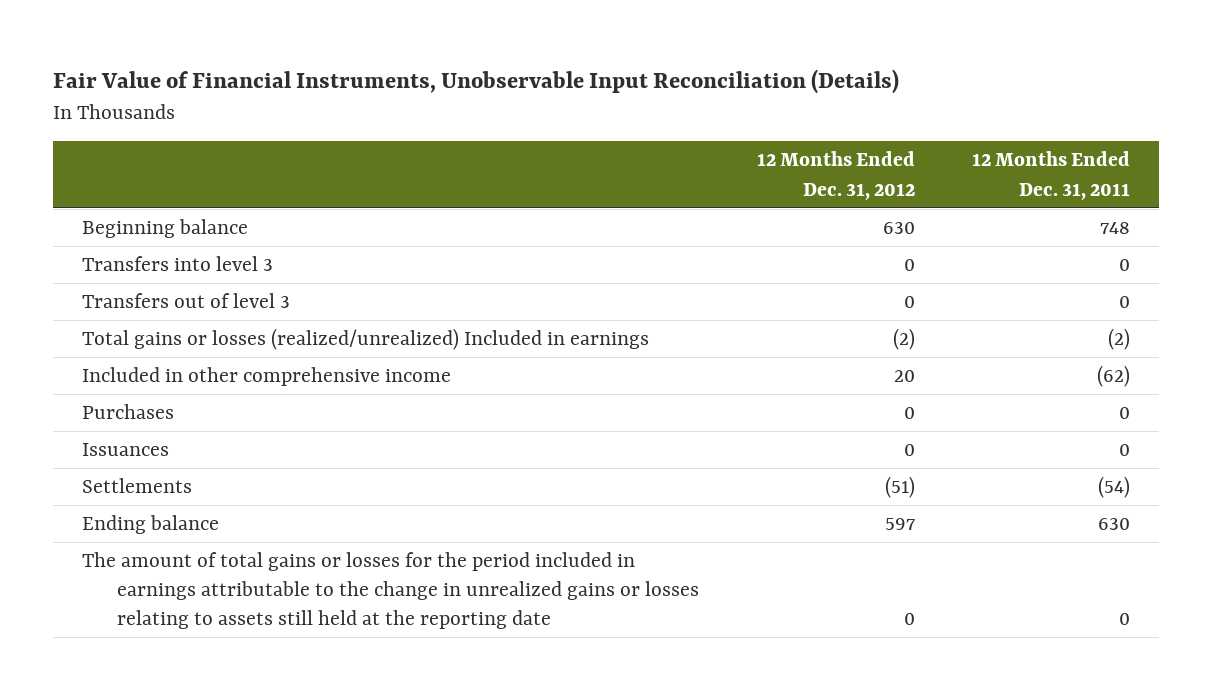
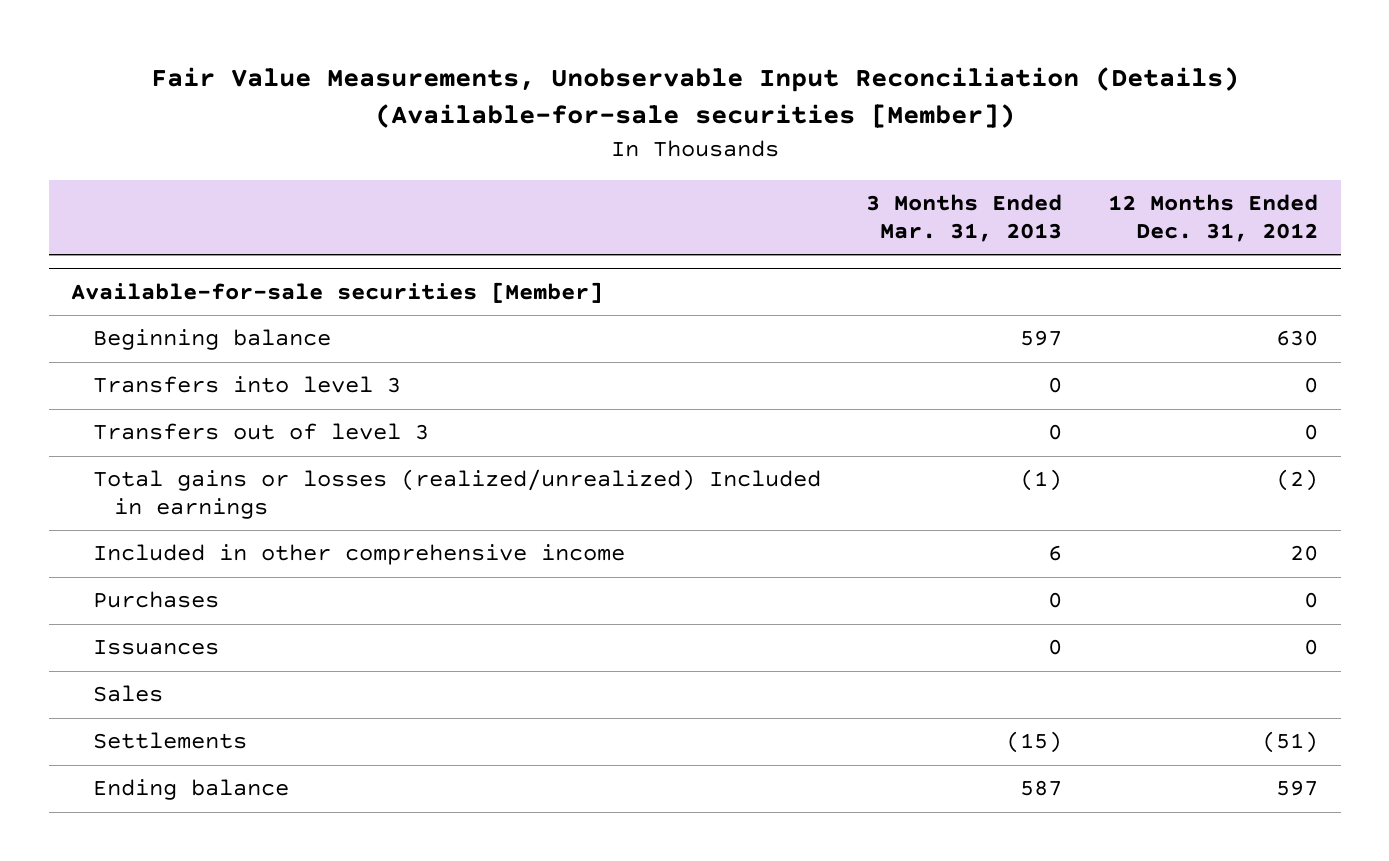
- Fair Value of Financial Instruments, Unobservable Input Reconciliation (Details)
+ Fair Value Measurements, Unobservable Input Reconciliation (Details) (Available-for-sale securities [Member])
- | 12 Months Ended Dec. 31, 2012 | 12 Months Ended Dec. 31, 2011
+ | 3 Months Ended Mar. 31, 2013 | 12 Months Ended Dec. 31, 2012
+ Available-for-sale securities [Member]
+ Sales
- The amount of total gains or losses for the period included in earnings attributable to the change in unrealized gains or losses relating to assets still held at the reporting date | 0 | 0

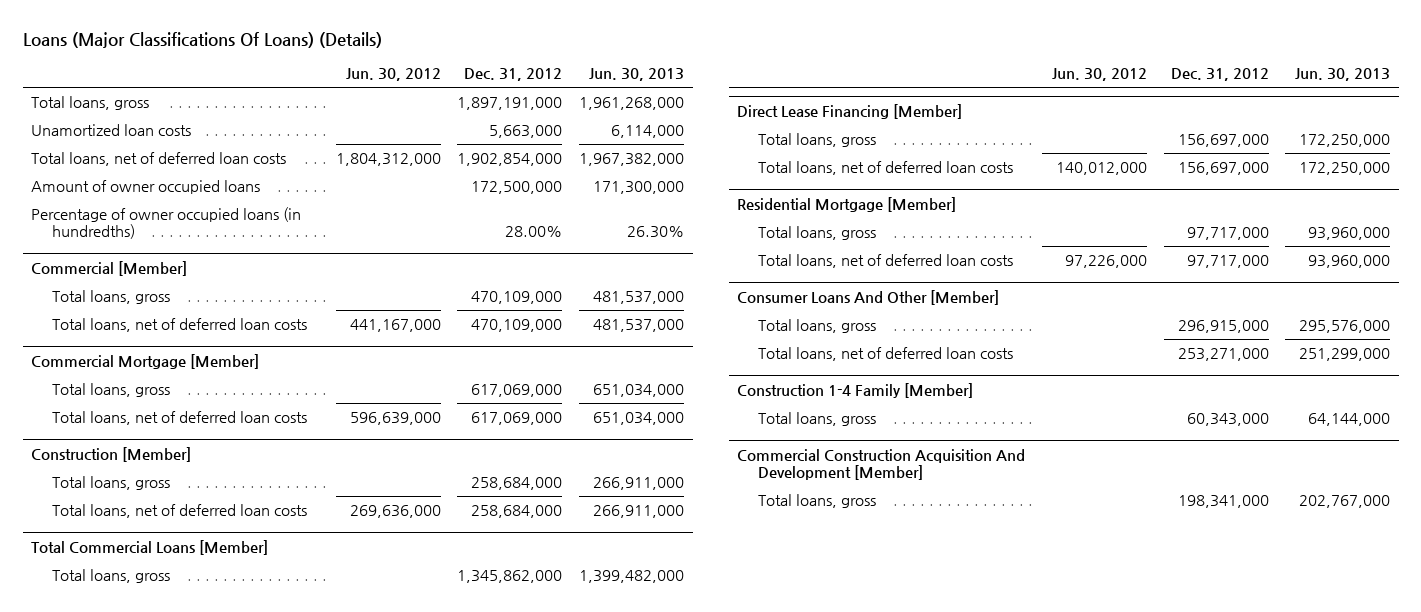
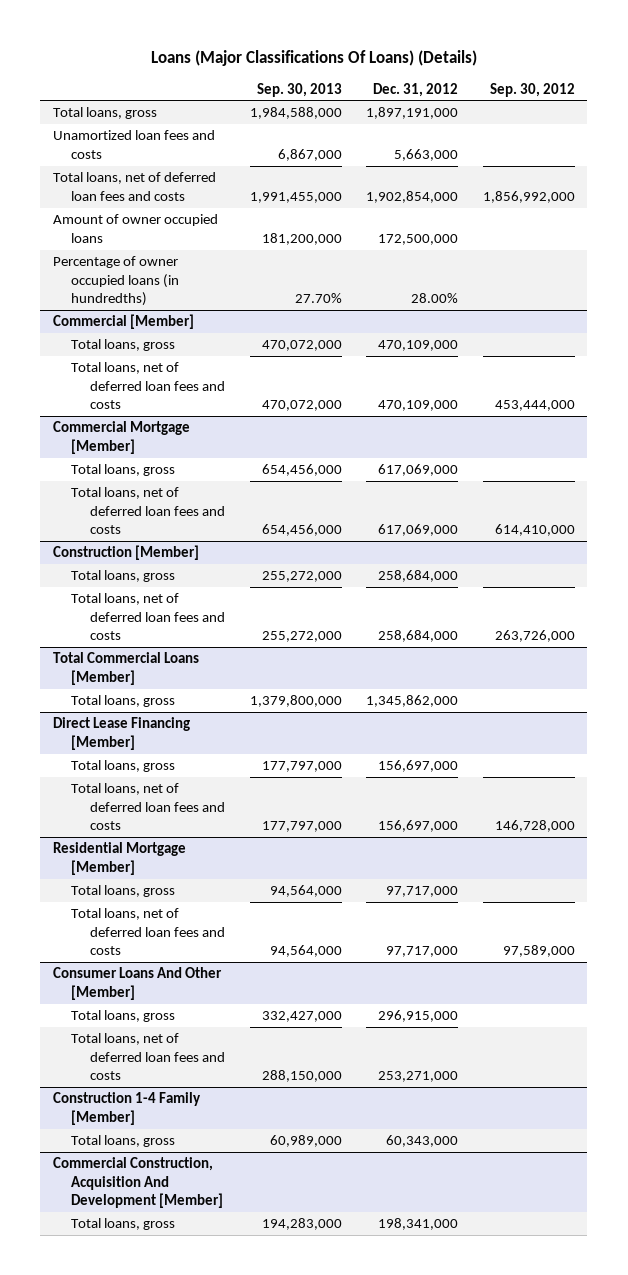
- | Jun. 30, 2012 | Dec. 31, 2012 | Jun. 30, 2013
+ | Sep. 30, 2013 | Dec. 31, 2012 | Sep. 30, 2012
- Unamortized loan costs | | 5,663,000 | 6,114,000
- Total loans, net of deferred loan costs | 1,804,312,000 | 1,902,854,000 | 1,967,382,000
+ Unamortized loan fees and costs | 6,867,000 | 5,663,000 |
+ Total loans, net of deferred loan fees and costs | 1,991,455,000 | 1,902,854,000 | 1,856,992,000
@ Commercial [Member]
- Total loans, net of deferred loan costs | 441,167,000 | 470,109,000 | 481,537,000
+ Total loans, net of deferred loan fees and costs | 470,072,000 | 470,109,000 | 453,444,000
@ Commercial Mortgage [Member]
- Total loans, net of deferred loan costs | 596,639,000 | 617,069,000 | 651,034,000
+ Total loans, net of deferred loan fees and costs | 654,456,000 | 617,069,000 | 614,410,000
@ Construction [Member]
- Total loans, net of deferred loan costs | 269,636,000 | 258,684,000 | 266,911,000
+ Total loans, net of deferred loan fees and costs | 255,272,000 | 258,684,000 | 263,726,000
@ Direct Lease Financing [Member]
- Total loans, net of deferred loan costs | 140,012,000 | 156,697,000 | 172,250,000
+ Total loans, net of deferred loan fees and costs | 177,797,000 | 156,697,000 | 146,728,000
@ Residential Mortgage [Member]
- Total loans, net of deferred loan costs | 97,226,000 | 97,717,000 | 93,960,000
+ Total loans, net of deferred loan fees and costs | 94,564,000 | 97,717,000 | 97,589,000
@ Consumer Loans And Other [Member]
- Total loans, net of deferred loan costs | | 253,271,000 | 251,299,000
+ Total loans, net of deferred loan fees and costs | 288,150,000 | 253,271,000 |
- Commercial Construction Acquisition And Development [Member]
+ Commercial Construction, Acquisition And Development [Member]

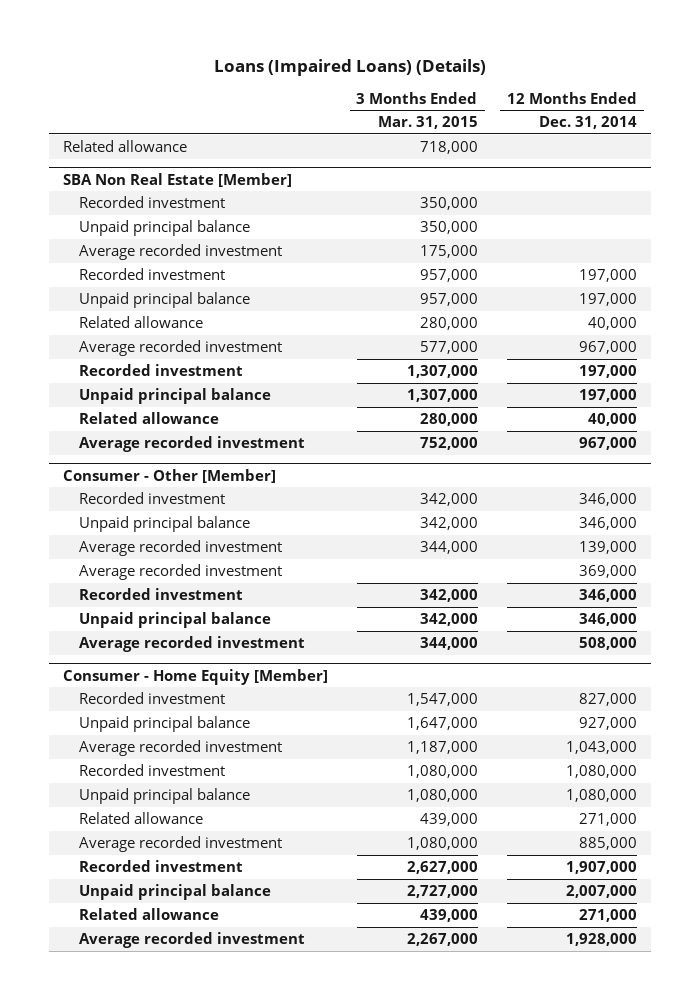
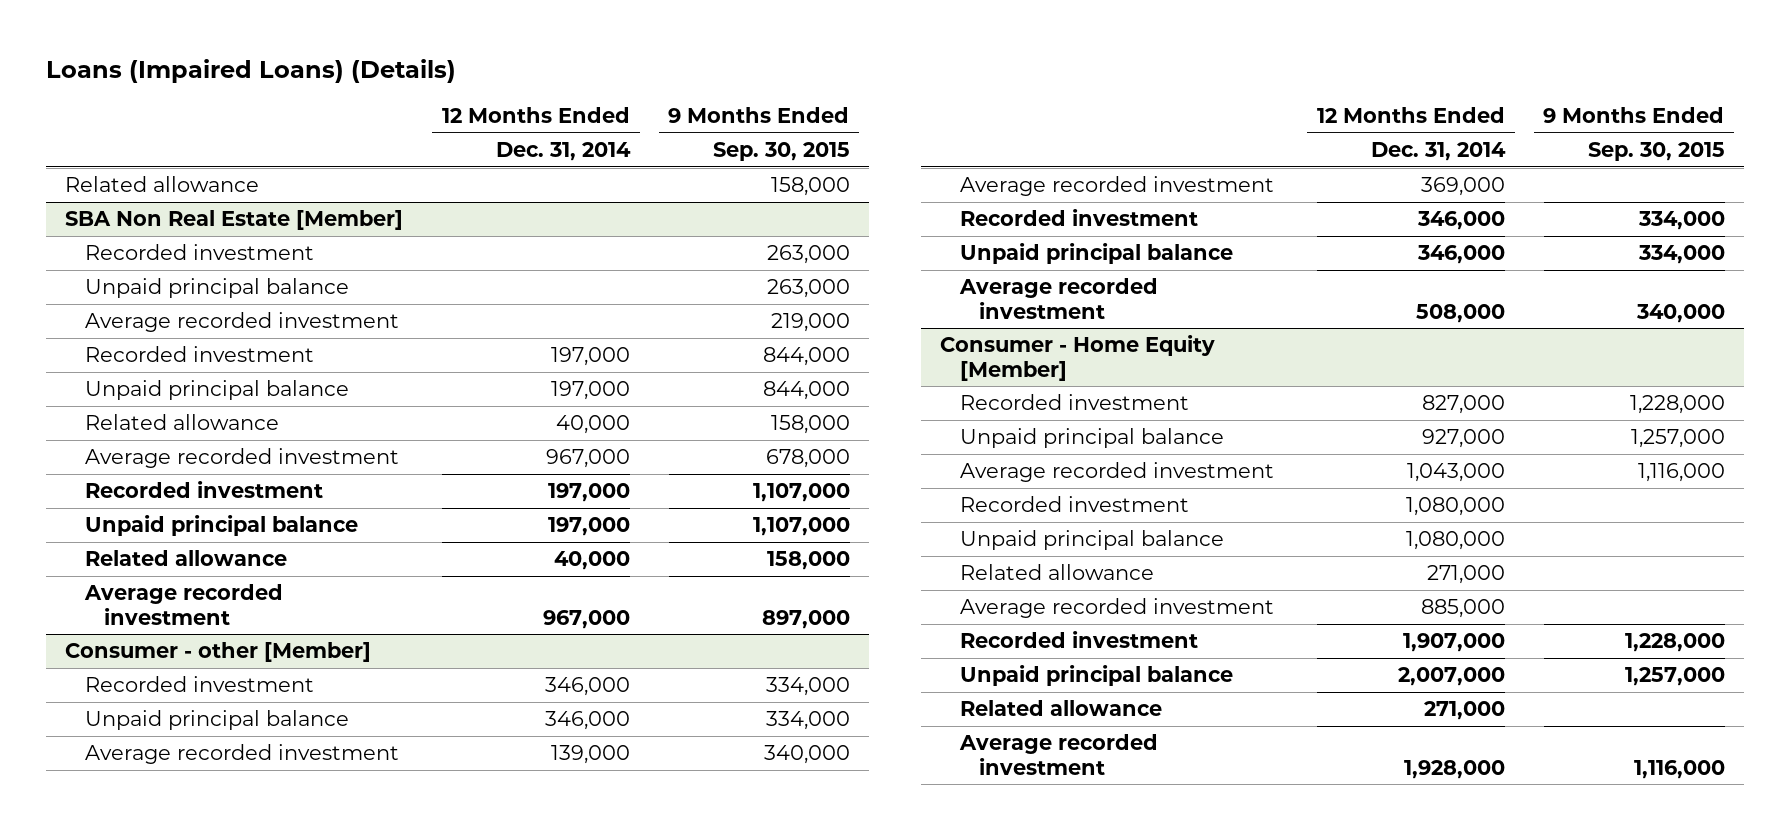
- | 3 Months Ended Mar. 31, 2015 | 12 Months Ended Dec. 31, 2014
+ | 12 Months Ended Dec. 31, 2014 | 9 Months Ended Sep. 30, 2015
- Consumer - Other [Member]
+ Consumer - other [Member]

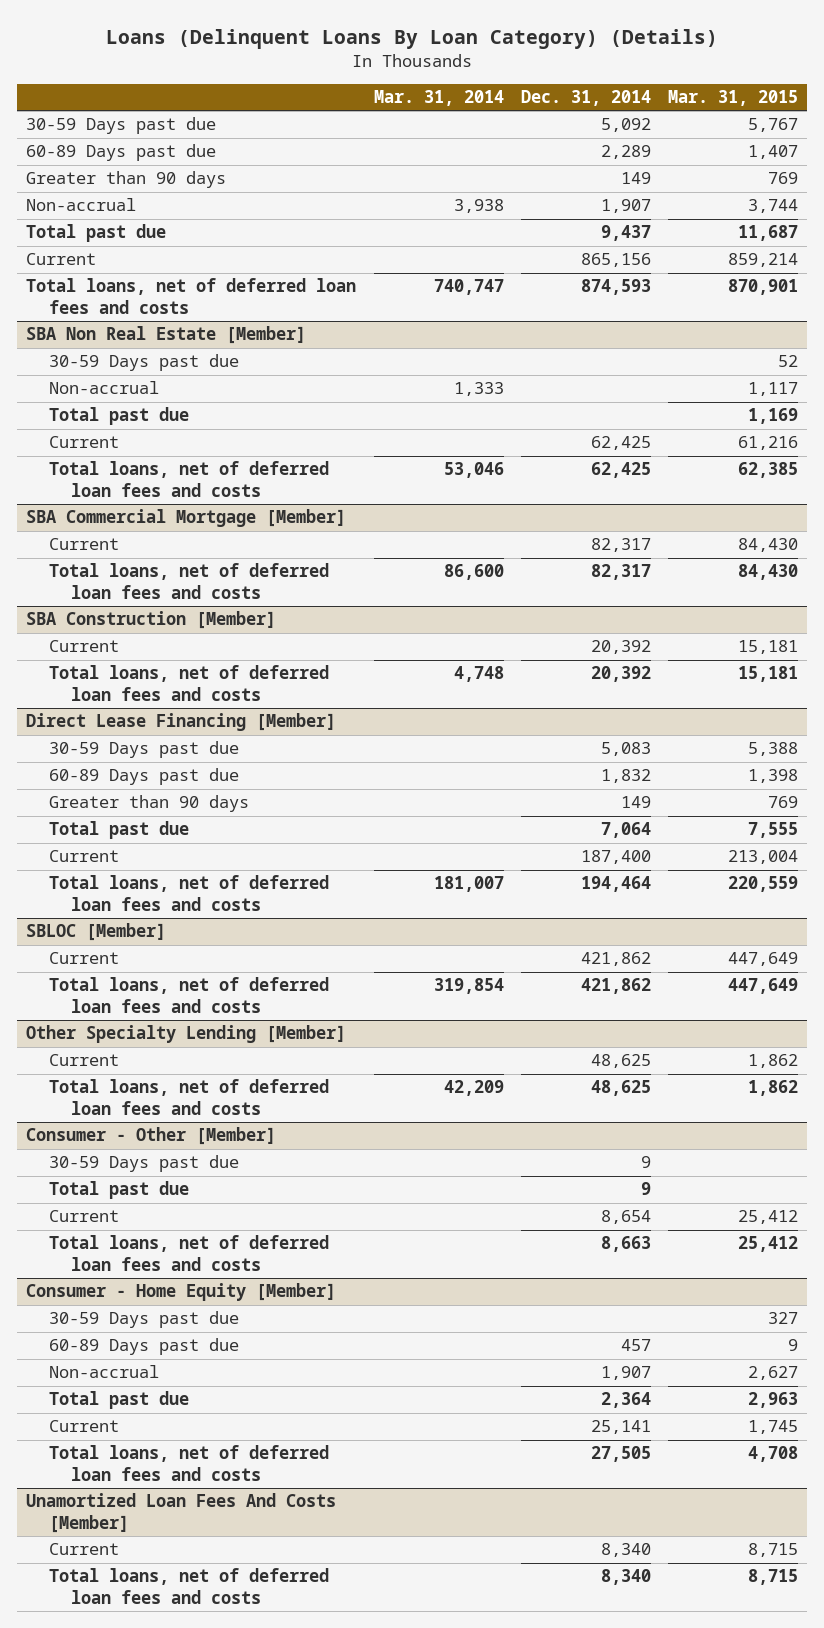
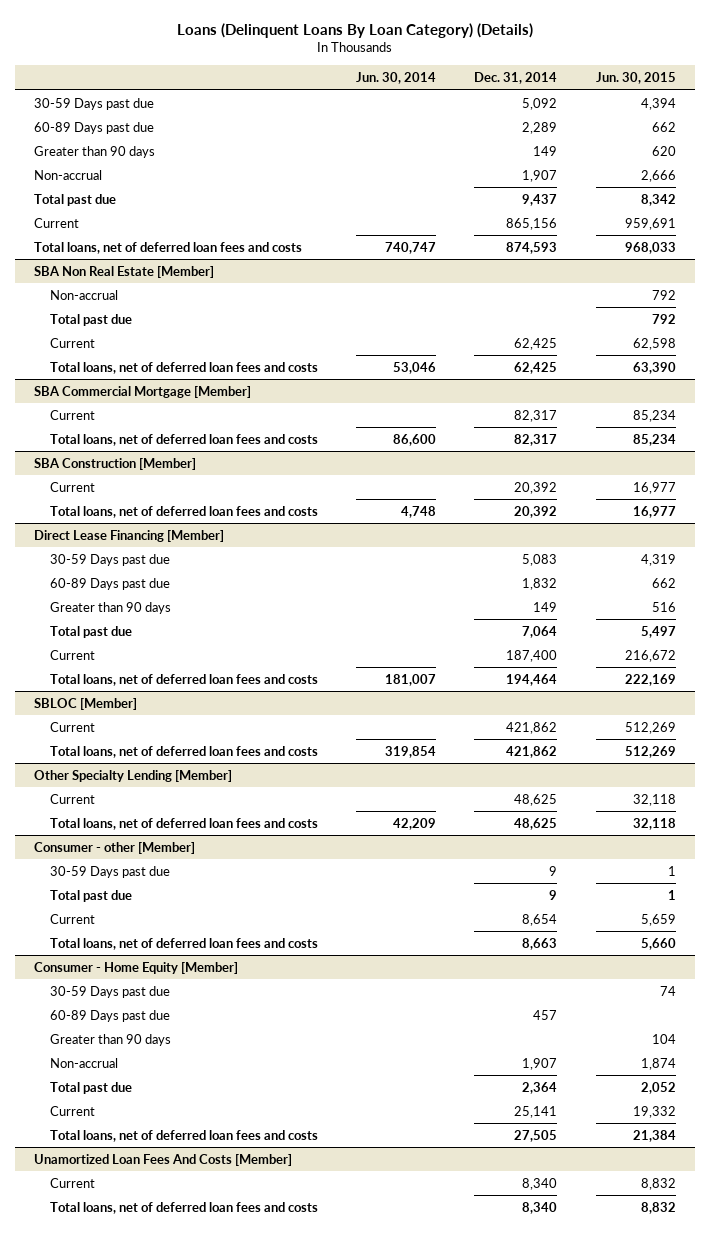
- | Mar. 31, 2014 | Dec. 31, 2014 | Mar. 31, 2015
+ | Jun. 30, 2014 | Dec. 31, 2014 | Jun. 30, 2015
@ SBA Non Real Estate [Member]
- 30-59 Days past due | | | 52
- Consumer - Other [Member]
+ Consumer - other [Member]
@ Consumer - Home Equity [Member]
+ Greater than 90 days | | | 104

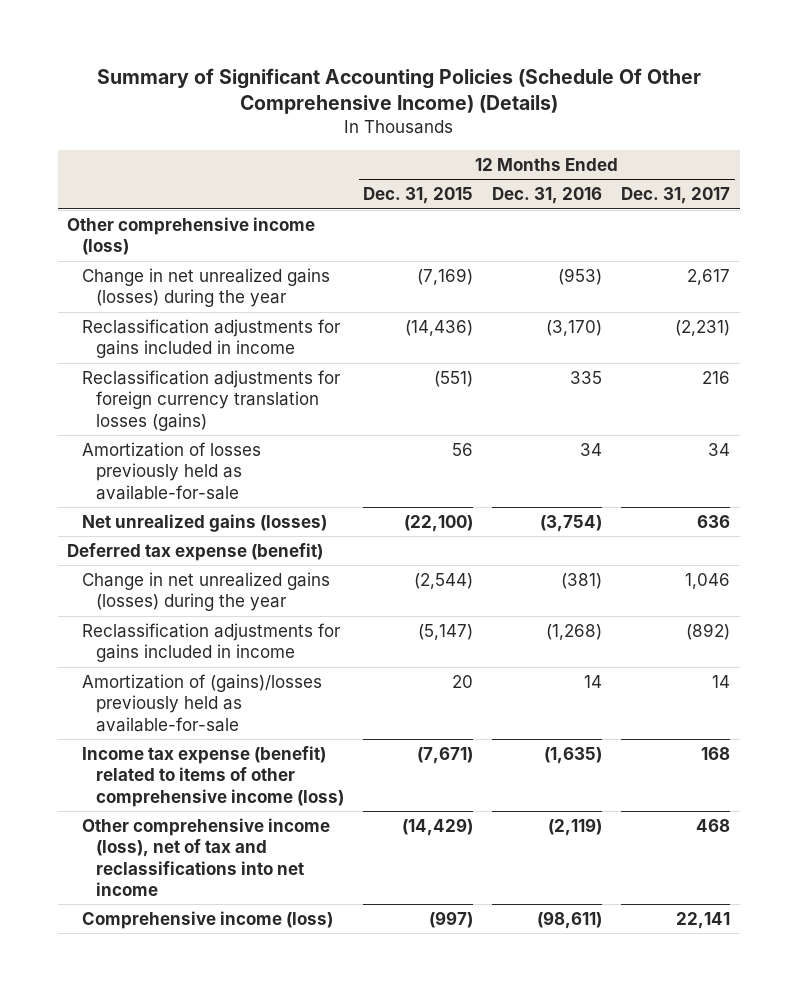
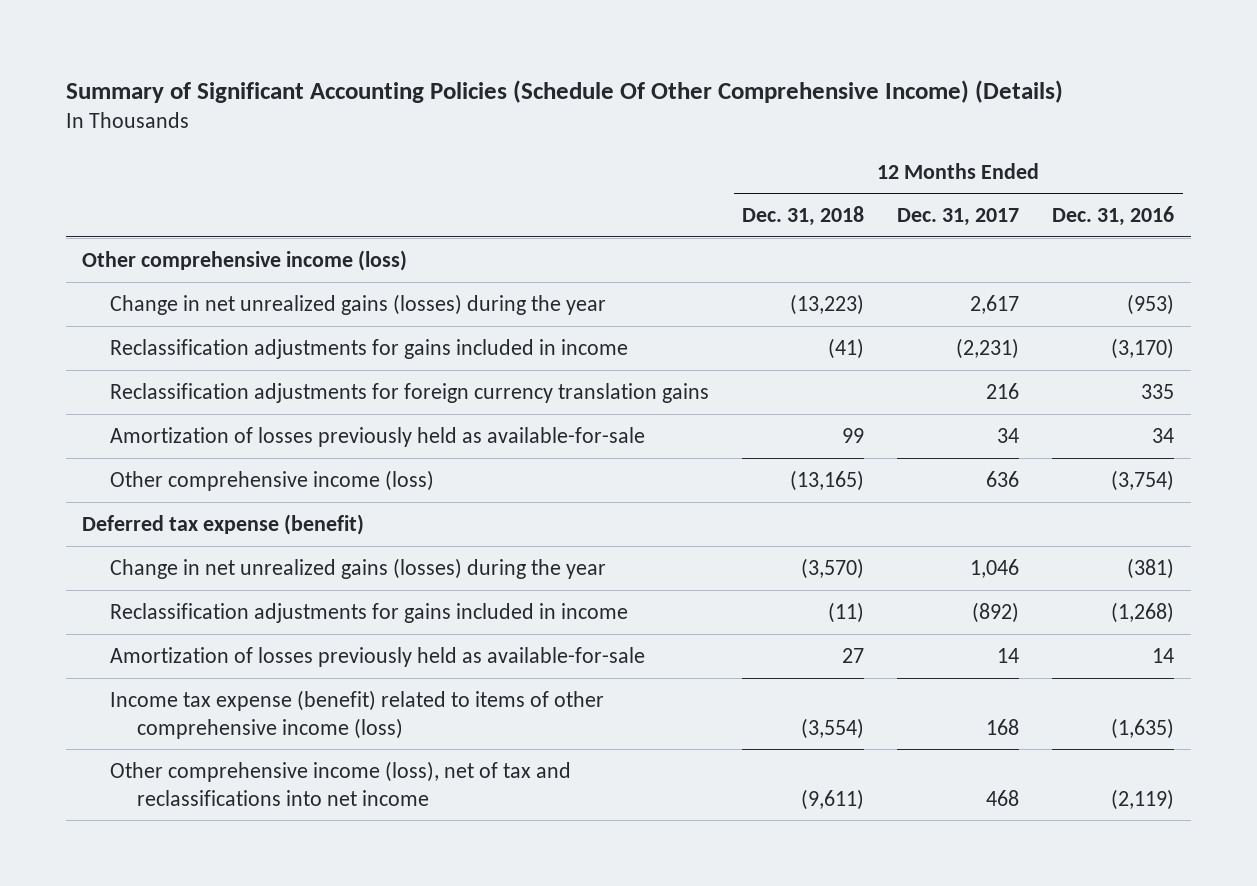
- | 12 Months Ended Dec. 31, 2015 | 12 Months Ended Dec. 31, 2016 | 12 Months Ended Dec. 31, 2017
+ | 12 Months Ended Dec. 31, 2018 | 12 Months Ended Dec. 31, 2017 | 12 Months Ended Dec. 31, 2016
- Reclassification adjustments for foreign currency translation losses (gains) | (551) | 335 | 216
+ Reclassification adjustments for foreign currency translation gains | | 216 | 335
- Net unrealized gains (losses) | (22,100) | (3,754) | 636
+ Other comprehensive income (loss) | (13,165) | 636 | (3,754)
- Amortization of (gains)/losses previously held as available-for-sale | 20 | 14 | 14
+ Amortization of losses previously held as available-for-sale | 27 | 14 | 14
- Comprehensive income (loss) | (997) | (98,611) | 22,141

